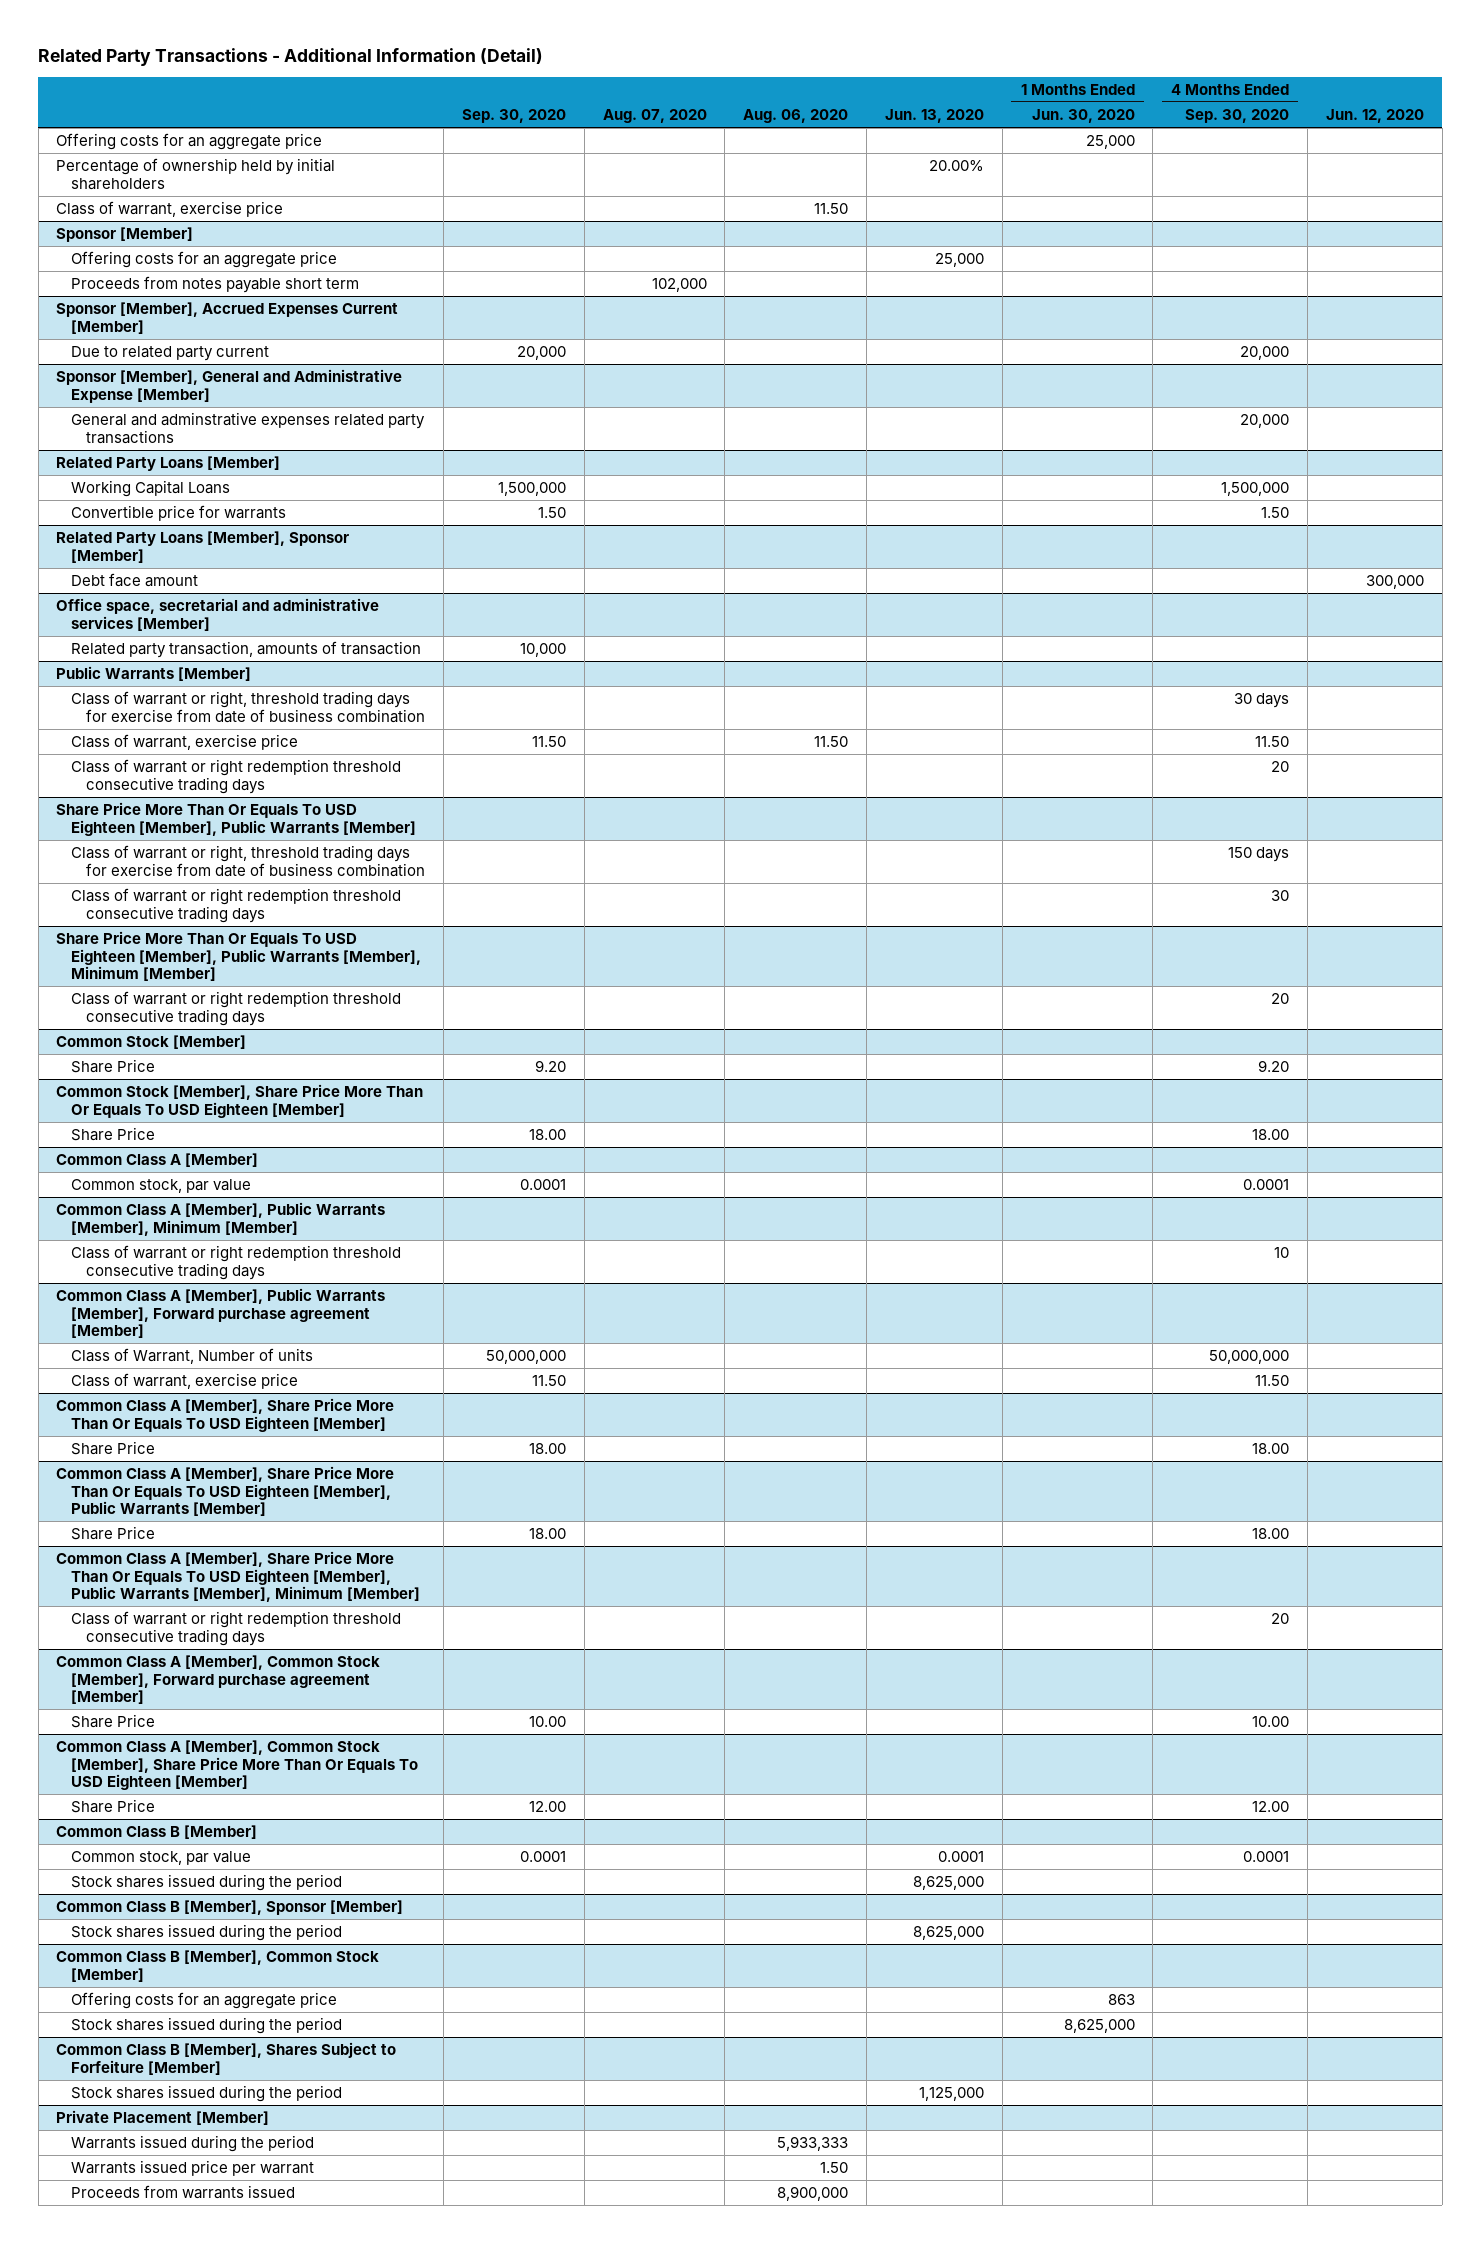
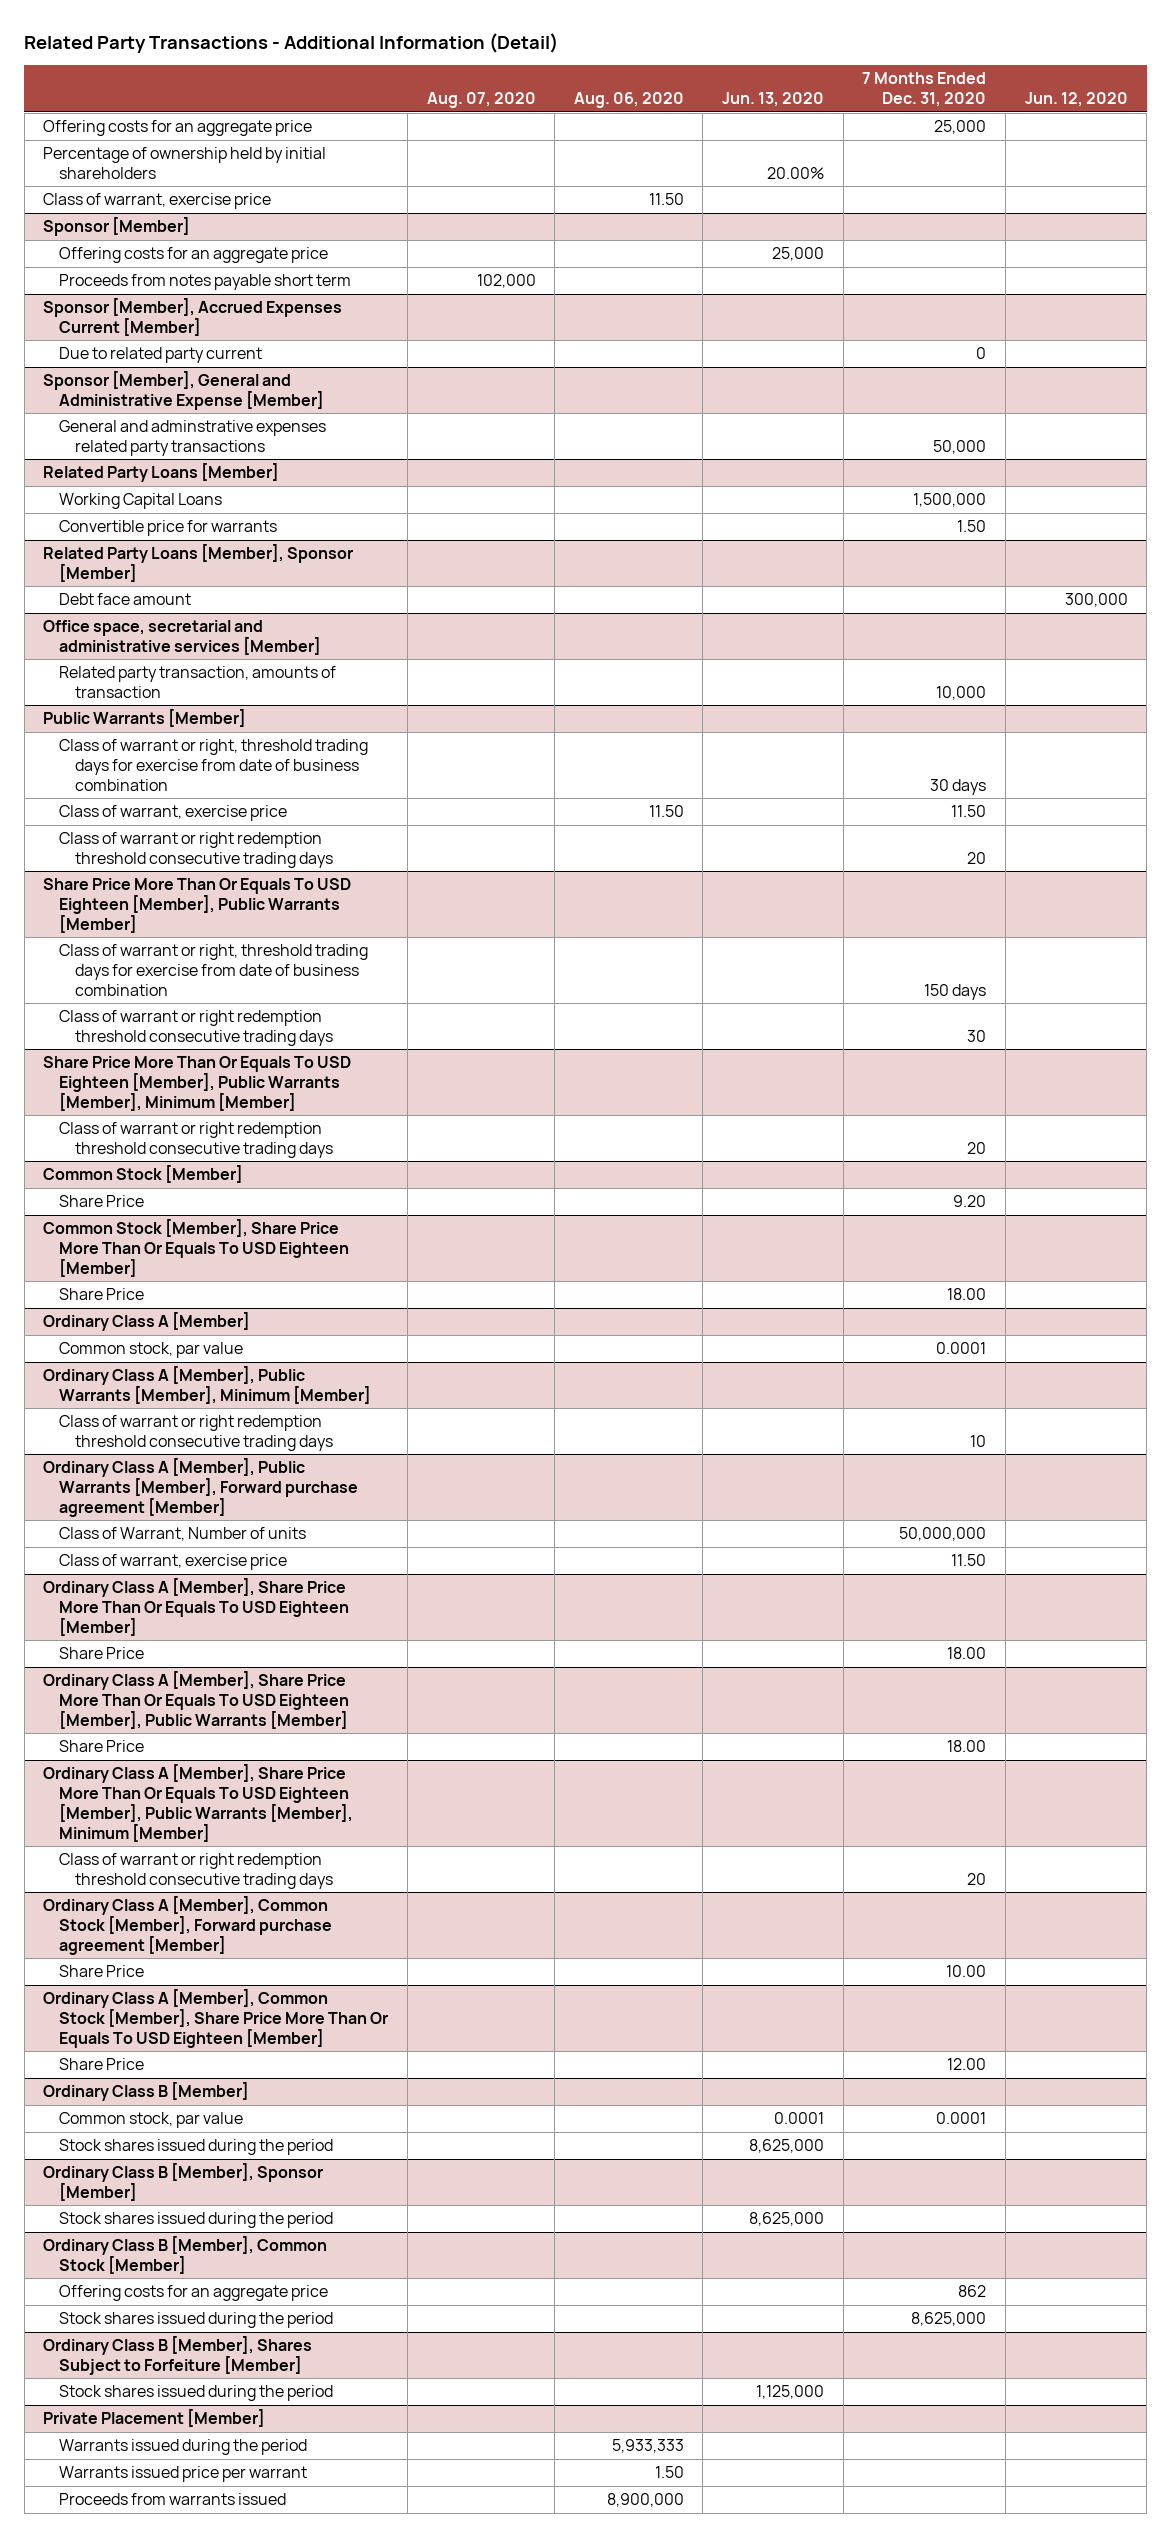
- | Sep. 30, 2020 | Aug. 07, 2020 | Aug. 06, 2020 | Jun. 13, 2020 | 1 Months Ended Jun. 30, 2020 | 4 Months Ended Sep. 30, 2020 | Jun. 12, 2020
+ | Aug. 07, 2020 | Aug. 06, 2020 | Jun. 13, 2020 | 7 Months Ended Dec. 31, 2020 | Jun. 12, 2020
- Common Class A [Member]
+ Ordinary Class A [Member]
- Common Class A [Member], Public Warrants [Member], Minimum [Member]
+ Ordinary Class A [Member], Public Warrants [Member], Minimum [Member]
- Common Class A [Member], Public Warrants [Member], Forward purchase agreement [Member]
+ Ordinary Class A [Member], Public Warrants [Member], Forward purchase agreement [Member]
- Common Class A [Member], Share Price More Than Or Equals To USD Eighteen [Member]
+ Ordinary Class A [Member], Share Price More Than Or Equals To USD Eighteen [Member]
- Common Class A [Member], Share Price More Than Or Equals To USD Eighteen [Member], Public Warrants [Member]
+ Ordinary Class A [Member], Share Price More Than Or Equals To USD Eighteen [Member], Public Warrants [Member]
- Common Class A [Member], Share Price More Than Or Equals To USD Eighteen [Member], Public Warrants [Member], Minimum [Member]
+ Ordinary Class A [Member], Share Price More Than Or Equals To USD Eighteen [Member], Public Warrants [Member], Minimum [Member]
- Common Class A [Member], Common Stock [Member], Forward purchase agreement [Member]
+ Ordinary Class A [Member], Common Stock [Member], Forward purchase agreement [Member]
- Common Class A [Member], Common Stock [Member], Share Price More Than Or Equals To USD Eighteen [Member]
+ Ordinary Class A [Member], Common Stock [Member], Share Price More Than Or Equals To USD Eighteen [Member]
- Common Class B [Member]
+ Ordinary Class B [Member]
- Common Class B [Member], Sponsor [Member]
+ Ordinary Class B [Member], Sponsor [Member]
- Common Class B [Member], Common Stock [Member]
+ Ordinary Class B [Member], Common Stock [Member]
- Common Class B [Member], Shares Subject to Forfeiture [Member]
+ Ordinary Class B [Member], Shares Subject to Forfeiture [Member]

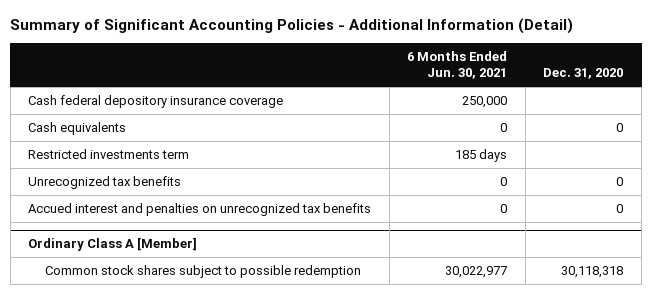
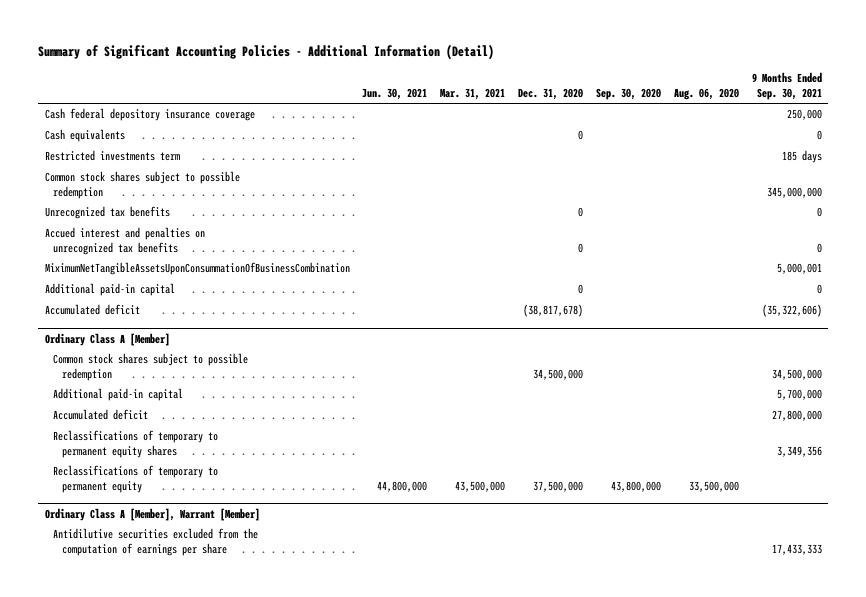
- | 6 Months Ended Jun. 30, 2021 | Dec. 31, 2020
+ | Jun. 30, 2021 | Mar. 31, 2021 | Dec. 31, 2020 | Sep. 30, 2020 | Aug. 06, 2020 | 9 Months Ended Sep. 30, 2021
+ Common stock shares subject to possible redemption | | | | | | 345,000,000
+ MiximumNetTangibleAssetsUponConsummationOfBusinessCombination | | | | | | 5,000,001
+ Additional paid-in capital | | | 0 | | | 0
+ Accumulated deficit | | | (38,817,678) | | | (35,322,606)
@ Ordinary Class A [Member]
- Common stock shares subject to possible redemption | 30,022,977 | 30,118,318
+ Common stock shares subject to possible redemption | | | 34,500,000 | | | 34,500,000
+ Additional paid-in capital | | | | | | 5,700,000
+ Accumulated deficit | | | | | | 27,800,000
+ Reclassifications of temporary to permanent equity shares | | | | | | 3,349,356
+ Reclassifications of temporary to permanent equity | 44,800,000 | 43,500,000 | 37,500,000 | 43,800,000 | 33,500,000 |
+ Ordinary Class A [Member], Warrant [Member]
+ Antidilutive securities excluded from the computation of earnings per share | | | | | | 17,433,333

